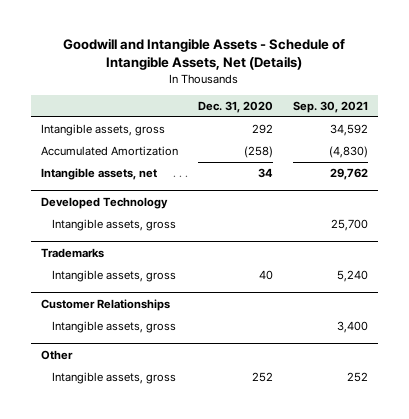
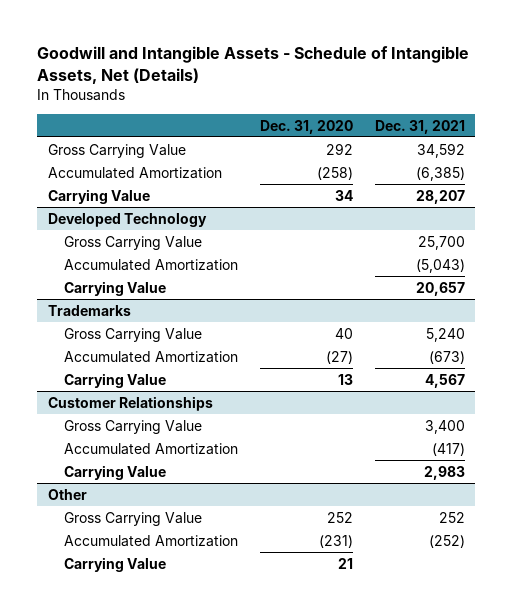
- | Dec. 31, 2020 | Sep. 30, 2021
+ | Dec. 31, 2020 | Dec. 31, 2021
- Intangible assets, gross | 292 | 34,592
+ Gross Carrying Value | 292 | 34,592
- Intangible assets, net | 34 | 29,762
+ Carrying Value | 34 | 28,207
@ Developed Technology
- Intangible assets, gross | | 25,700
+ Gross Carrying Value | | 25,700
+ Accumulated Amortization | | (5,043)
+ Carrying Value | | 20,657
@ Trademarks
- Intangible assets, gross | 40 | 5,240
+ Gross Carrying Value | 40 | 5,240
+ Accumulated Amortization | (27) | (673)
+ Carrying Value | 13 | 4,567
@ Customer Relationships
- Intangible assets, gross | | 3,400
+ Gross Carrying Value | | 3,400
+ Accumulated Amortization | | (417)
+ Carrying Value | | 2,983
@ Other
- Intangible assets, gross | 252 | 252
+ Gross Carrying Value | 252 | 252
+ Accumulated Amortization | (231) | (252)
+ Carrying Value | 21 |

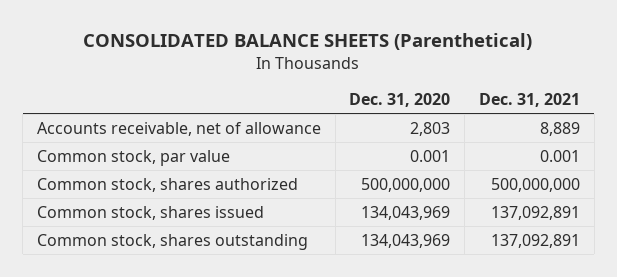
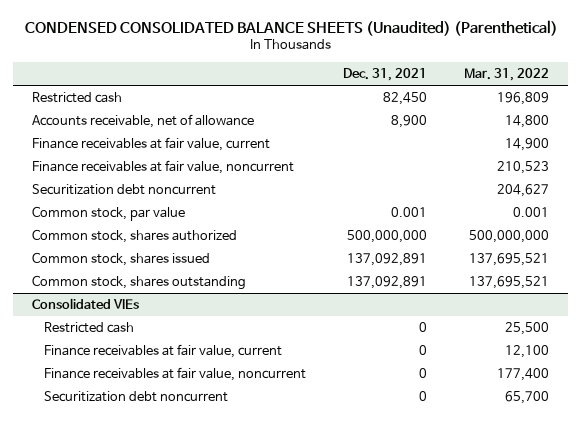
- CONSOLIDATED BALANCE SHEETS (Parenthetical)
+ CONDENSED CONSOLIDATED BALANCE SHEETS (Unaudited) (Parenthetical)
- | Dec. 31, 2020 | Dec. 31, 2021
+ | Dec. 31, 2021 | Mar. 31, 2022
- Accounts receivable, net of allowance | 2,803 | 8,889
+ Restricted cash | 82,450 | 196,809
+ Accounts receivable, net of allowance | 8,900 | 14,800
+ Finance receivables at fair value, current | | 14,900
+ Finance receivables at fair value, noncurrent | | 210,523
+ Securitization debt noncurrent | | 204,627
+ Consolidated VIEs
+ Restricted cash | 0 | 25,500
+ Finance receivables at fair value, current | 0 | 12,100
+ Finance receivables at fair value, noncurrent | 0 | 177,400
+ Securitization debt noncurrent | 0 | 65,700

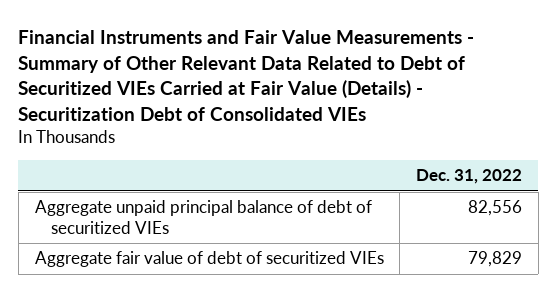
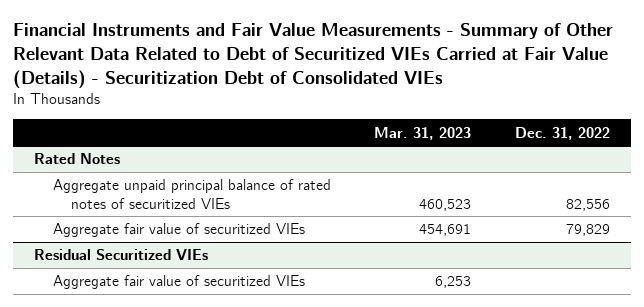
- | Dec. 31, 2022
+ | Mar. 31, 2023 | Dec. 31, 2022
- Aggregate unpaid principal balance of debt of securitized VIEs | 82,556
- Aggregate fair value of debt of securitized VIEs | 79,829
+ Rated Notes
+ Aggregate unpaid principal balance of rated notes of securitized VIEs | 460,523 | 82,556
+ Aggregate fair value of securitized VIEs | 454,691 | 79,829
+ Residual Securitized VIEs
+ Aggregate fair value of securitized VIEs | 6,253 |

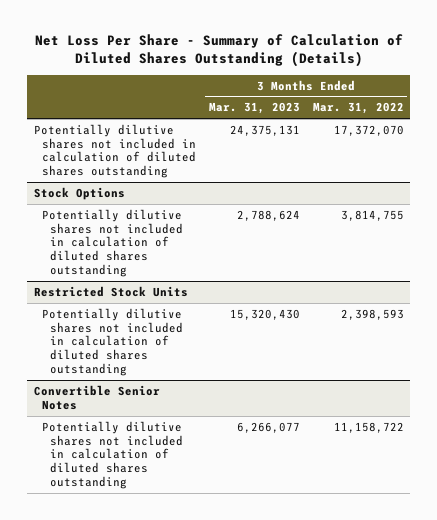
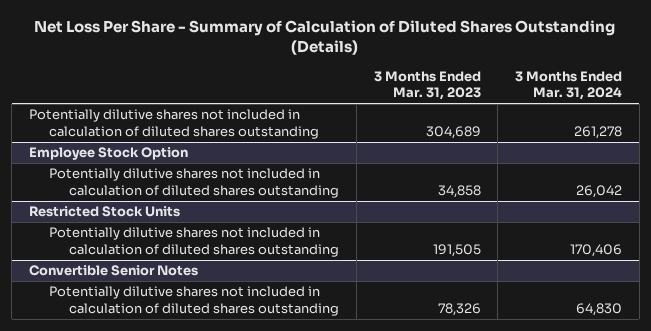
- | 3 Months Ended Mar. 31, 2023 | 3 Months Ended Mar. 31, 2022
+ | 3 Months Ended Mar. 31, 2023 | 3 Months Ended Mar. 31, 2024
- Potentially dilutive shares not included in calculation of diluted shares outstanding | 24,375,131 | 17,372,070
- Stock Options
- Potentially dilutive shares not included in calculation of diluted shares outstanding | 2,788,624 | 3,814,755
+ Potentially dilutive shares not included in calculation of diluted shares outstanding | 304,689 | 261,278
+ Employee Stock Option
+ Potentially dilutive shares not included in calculation of diluted shares outstanding | 34,858 | 26,042
@ Restricted Stock Units
- Potentially dilutive shares not included in calculation of diluted shares outstanding | 15,320,430 | 2,398,593
+ Potentially dilutive shares not included in calculation of diluted shares outstanding | 191,505 | 170,406
@ Convertible Senior Notes
- Potentially dilutive shares not included in calculation of diluted shares outstanding | 6,266,077 | 11,158,722
+ Potentially dilutive shares not included in calculation of diluted shares outstanding | 78,326 | 64,830

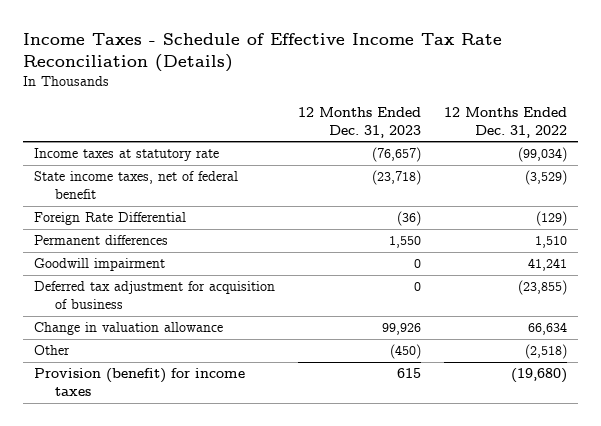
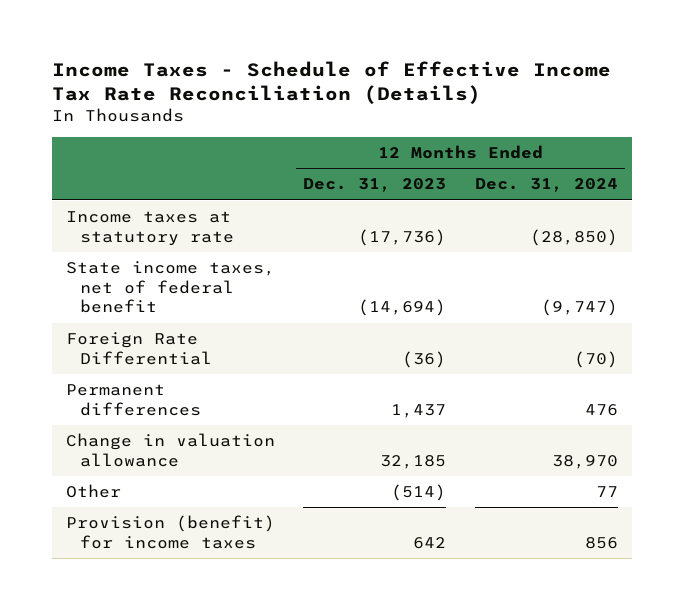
- | 12 Months Ended Dec. 31, 2023 | 12 Months Ended Dec. 31, 2022
+ | 12 Months Ended Dec. 31, 2023 | 12 Months Ended Dec. 31, 2024
- Income taxes at statutory rate | (76,657) | (99,034)
- State income taxes, net of federal benefit | (23,718) | (3,529)
+ Income taxes at statutory rate | (17,736) | (28,850)
+ State income taxes, net of federal benefit | (14,694) | (9,747)
- Permanent differences | 1,550 | 1,510
- Goodwill impairment | 0 | 41,241
- Deferred tax adjustment for acquisition of business | 0 | (23,855)
- Change in valuation allowance | 99,926 | 66,634
- Other | (450) | (2,518)
- Provision (benefit) for income taxes | 615 | (19,680)
+ Permanent differences | 1,437 | 476
+ Change in valuation allowance | 32,185 | 38,970
+ Other | (514) | 77
+ Provision (benefit) for income taxes | 642 | 856

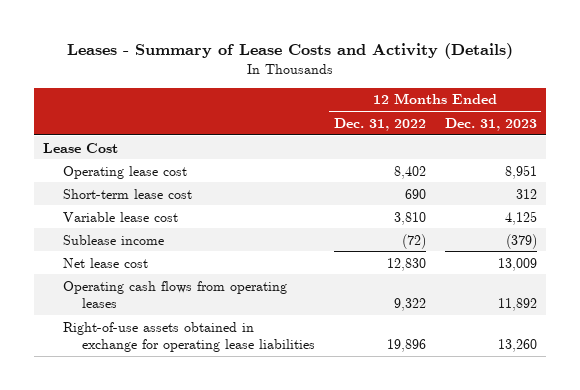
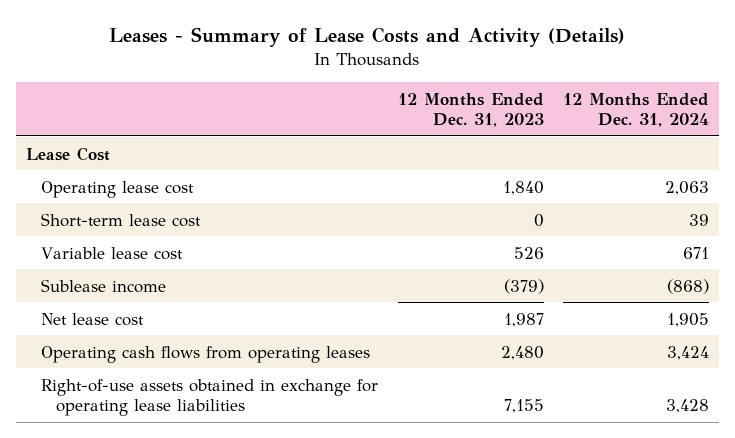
- | 12 Months Ended Dec. 31, 2022 | 12 Months Ended Dec. 31, 2023
+ | 12 Months Ended Dec. 31, 2023 | 12 Months Ended Dec. 31, 2024
- Operating lease cost | 8,402 | 8,951
- Short-term lease cost | 690 | 312
- Variable lease cost | 3,810 | 4,125
+ Operating lease cost | 1,840 | 2,063
+ Short-term lease cost | 0 | 39
+ Variable lease cost | 526 | 671
- Net lease cost | 12,830 | 13,009
- Operating cash flows from operating leases | 9,322 | 11,892
- Right-of-use assets obtained in exchange for operating lease liabilities | 19,896 | 13,260
+ Net lease cost | 1,987 | 1,905
+ Operating cash flows from operating leases | 2,480 | 3,424
+ Right-of-use assets obtained in exchange for operating lease liabilities | 7,155 | 3,428

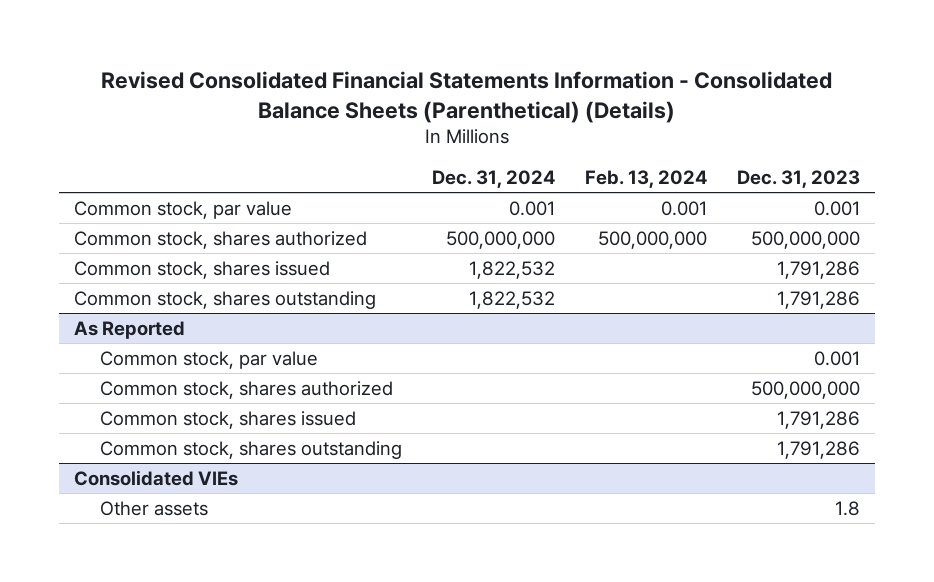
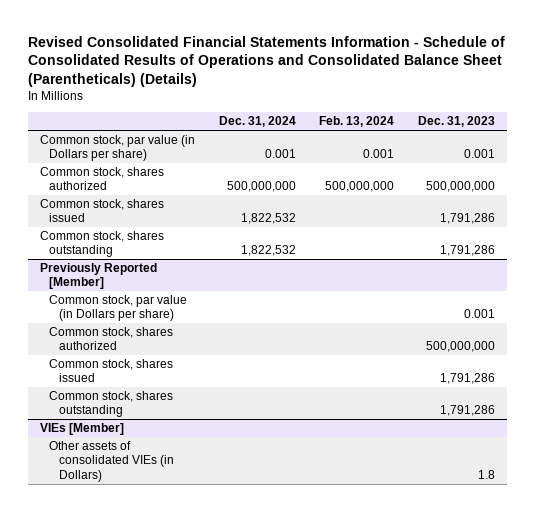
- Revised Consolidated Financial Statements Information - Consolidated Balance Sheets (Parenthetical) (Details)
+ Revised Consolidated Financial Statements Information - Schedule of Consolidated Results of Operations and Consolidated Balance Sheet (Parentheticals) (Details)
- Common stock, par value | 0.001 | 0.001 | 0.001
+ Common stock, par value (in Dollars per share) | 0.001 | 0.001 | 0.001
- As Reported
- Common stock, par value | | | 0.001
+ Previously Reported [Member]
+ Common stock, par value (in Dollars per share) | | | 0.001
- Consolidated VIEs
- Other assets | | | 1.8
+ VIEs [Member]
+ Other assets of consolidated VIEs (in Dollars) | | | 1.8

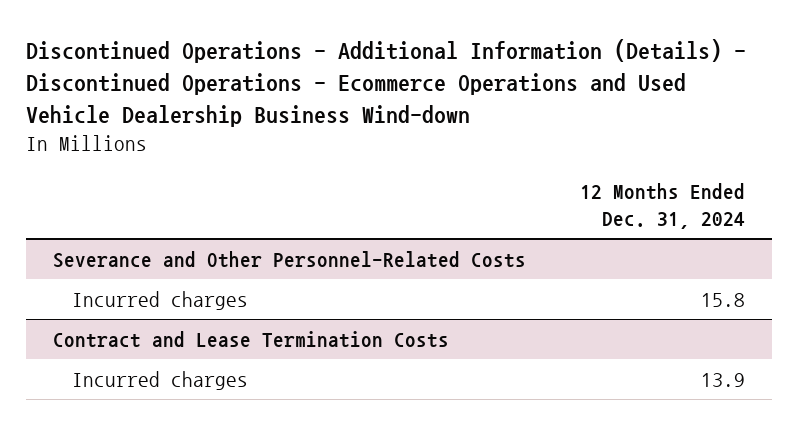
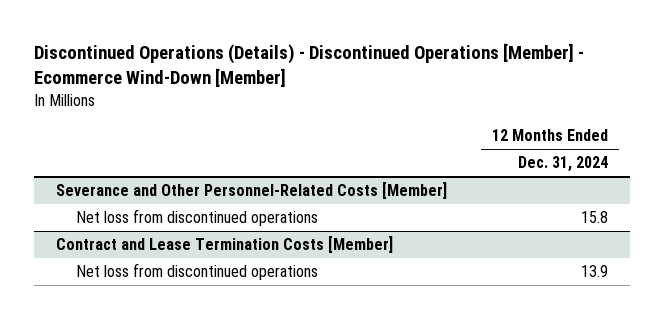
- Discontinued Operations - Additional Information (Details) - Discontinued Operations - Ecommerce Operations and Used Vehicle Dealership Business Wind-down
+ Discontinued Operations (Details) - Discontinued Operations [Member] - Ecommerce Wind-Down [Member]
- Severance and Other Personnel-Related Costs
- Incurred charges | 15.8
- Contract and Lease Termination Costs
- Incurred charges | 13.9
+ Severance and Other Personnel-Related Costs [Member]
+ Net loss from discontinued operations | 15.8
+ Contract and Lease Termination Costs [Member]
+ Net loss from discontinued operations | 13.9

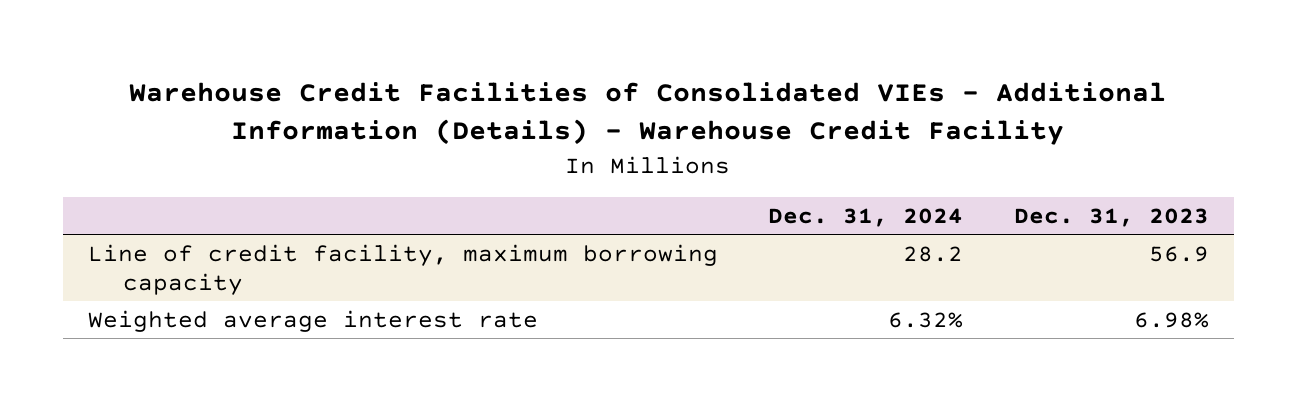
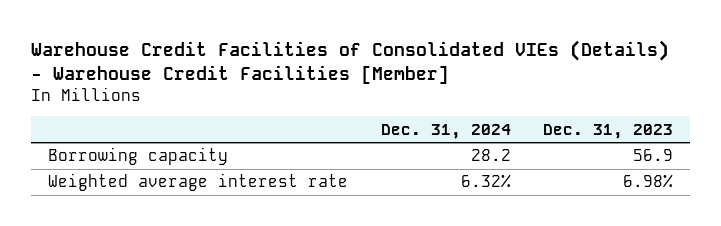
- Warehouse Credit Facilities of Consolidated VIEs - Additional Information (Details) - Warehouse Credit Facility
+ Warehouse Credit Facilities of Consolidated VIEs (Details) - Warehouse Credit Facilities [Member]
- Line of credit facility, maximum borrowing capacity | 28.2 | 56.9
+ Borrowing capacity | 28.2 | 56.9

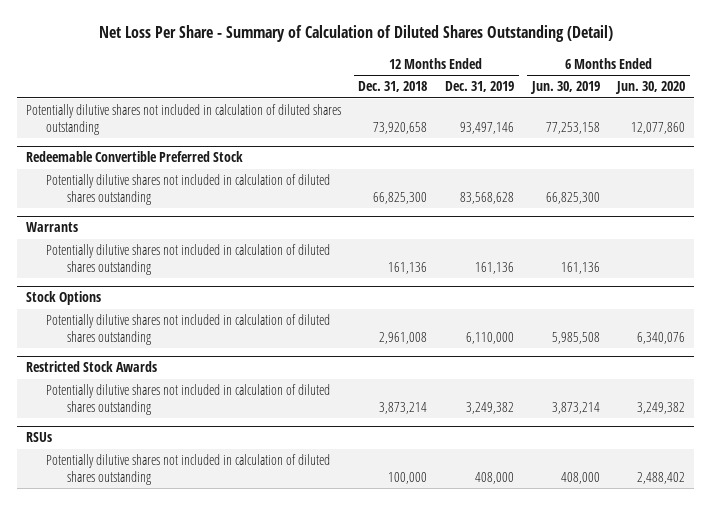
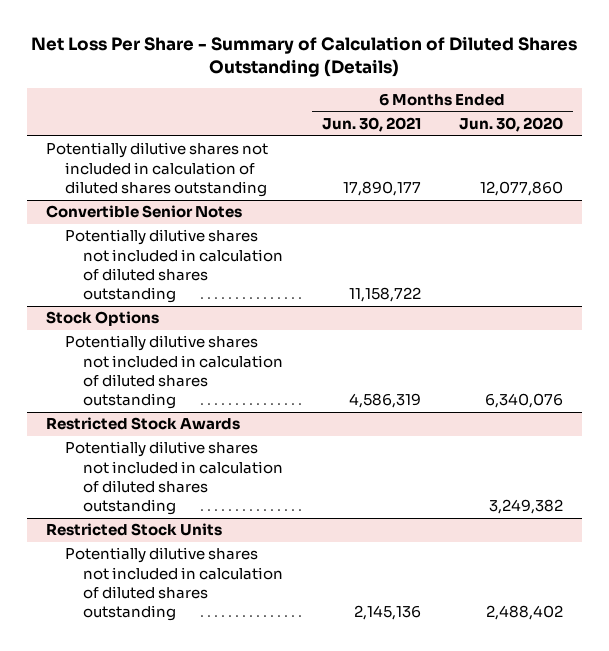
- Net Loss Per Share - Summary of Calculation of Diluted Shares Outstanding (Detail)
+ Net Loss Per Share - Summary of Calculation of Diluted Shares Outstanding (Details)
- | 12 Months Ended Dec. 31, 2018 | 12 Months Ended Dec. 31, 2019 | 6 Months Ended Jun. 30, 2019 | 6 Months Ended Jun. 30, 2020
+ | 6 Months Ended Jun. 30, 2021 | 6 Months Ended Jun. 30, 2020
- Redeemable Convertible Preferred Stock
- Potentially dilutive shares not included in calculation of diluted shares outstanding | 66,825,300 | 83,568,628 | 66,825,300 |
- Warrants
+ Convertible Senior Notes
- RSUs
+ Restricted Stock Units

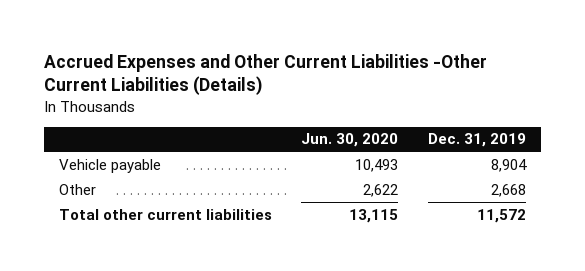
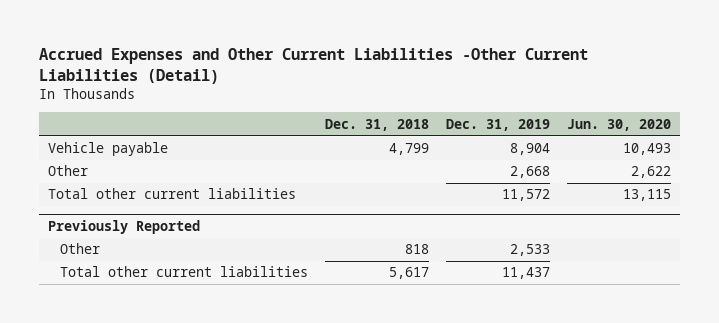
- Accrued Expenses and Other Current Liabilities -Other Current Liabilities (Details)
+ Accrued Expenses and Other Current Liabilities -Other Current Liabilities (Detail)
- | Jun. 30, 2020 | Dec. 31, 2019
+ | Dec. 31, 2018 | Dec. 31, 2019 | Jun. 30, 2020
+ Previously Reported
+ Other | 818 | 2,533 |
+ Total other current liabilities | 5,617 | 11,437 |

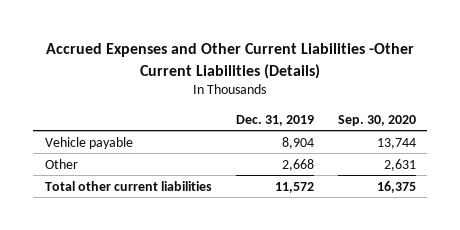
- Accrued Expenses and Other Current Liabilities -Other Current Liabilities (Detail)
+ Accrued Expenses and Other Current Liabilities -Other Current Liabilities (Details)
- | Dec. 31, 2018 | Dec. 31, 2019 | Jun. 30, 2020
+ | Dec. 31, 2019 | Sep. 30, 2020
- Previously Reported
- Other | 818 | 2,533 |
- Total other current liabilities | 5,617 | 11,437 |

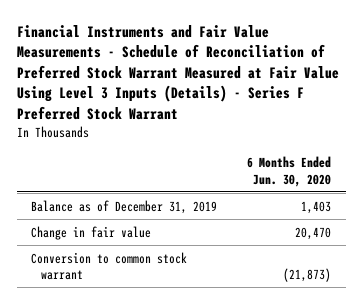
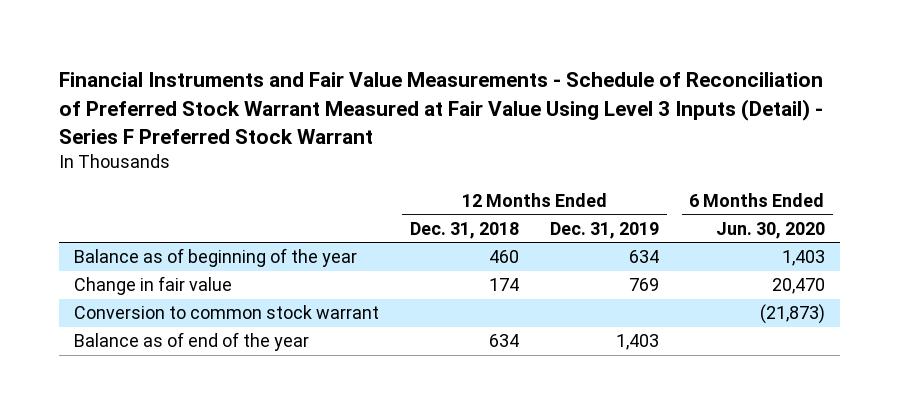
- Financial Instruments and Fair Value Measurements - Schedule of Reconciliation of Preferred Stock Warrant Measured at Fair Value Using Level 3 Inputs (Details) - Series F Preferred Stock Warrant
+ Financial Instruments and Fair Value Measurements - Schedule of Reconciliation of Preferred Stock Warrant Measured at Fair Value Using Level 3 Inputs (Detail) - Series F Preferred Stock Warrant
- | 6 Months Ended Jun. 30, 2020
+ | 12 Months Ended Dec. 31, 2018 | 12 Months Ended Dec. 31, 2019 | 6 Months Ended Jun. 30, 2020
- Balance as of December 31, 2019 | 1,403
+ Balance as of beginning of the year | 460 | 634 | 1,403
+ Balance as of end of the year | 634 | 1,403 |

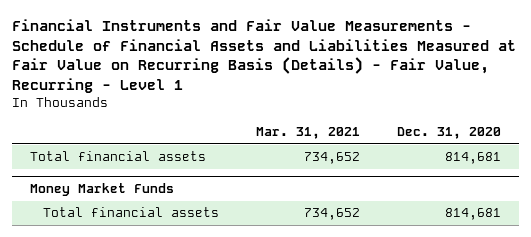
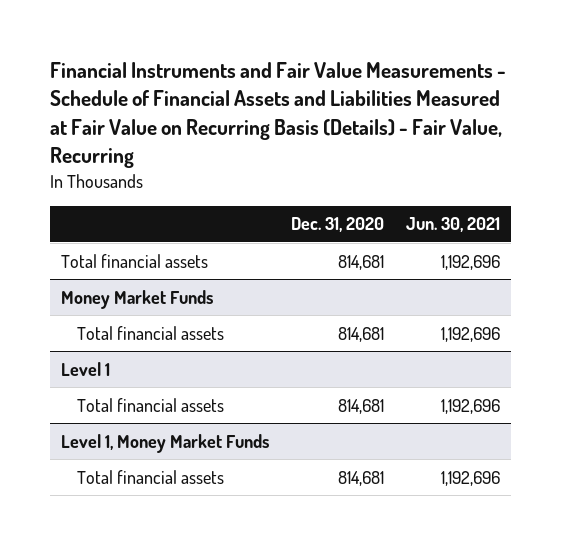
- Financial Instruments and Fair Value Measurements - Schedule of Financial Assets and Liabilities Measured at Fair Value on Recurring Basis (Details) - Fair Value, Recurring - Level 1
+ Financial Instruments and Fair Value Measurements - Schedule of Financial Assets and Liabilities Measured at Fair Value on Recurring Basis (Details) - Fair Value, Recurring
- | Mar. 31, 2021 | Dec. 31, 2020
+ | Dec. 31, 2020 | Jun. 30, 2021
+ Level 1
+ Total financial assets | 814,681 | 1,192,696
+ Level 1, Money Market Funds
+ Total financial assets | 814,681 | 1,192,696

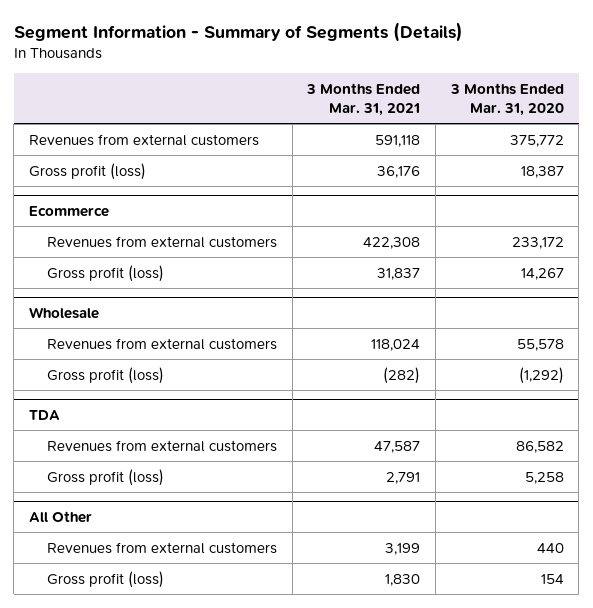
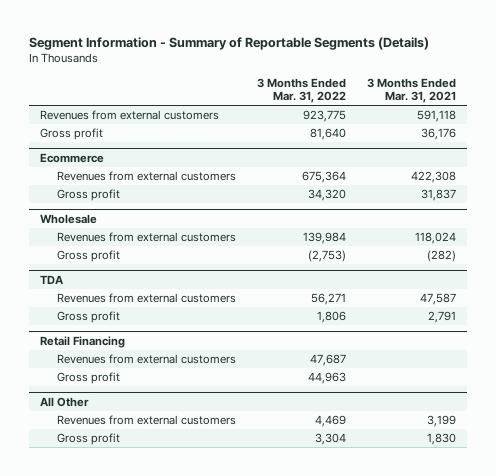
- Segment Information - Summary of Segments (Details)
+ Segment Information - Summary of Reportable Segments (Details)
- | 3 Months Ended Mar. 31, 2021 | 3 Months Ended Mar. 31, 2020
+ | 3 Months Ended Mar. 31, 2022 | 3 Months Ended Mar. 31, 2021
- Gross profit (loss) | 36,176 | 18,387
+ Gross profit | 81,640 | 36,176
@ Ecommerce
- Gross profit (loss) | 31,837 | 14,267
+ Gross profit | 34,320 | 31,837
@ Wholesale
- Gross profit (loss) | (282) | (1,292)
+ Gross profit | (2,753) | (282)
@ TDA
- Gross profit (loss) | 2,791 | 5,258
+ Gross profit | 1,806 | 2,791
+ Retail Financing
+ Revenues from external customers | 47,687 |
+ Gross profit | 44,963 |
@ All Other
- Gross profit (loss) | 1,830 | 154
+ Gross profit | 3,304 | 1,830

